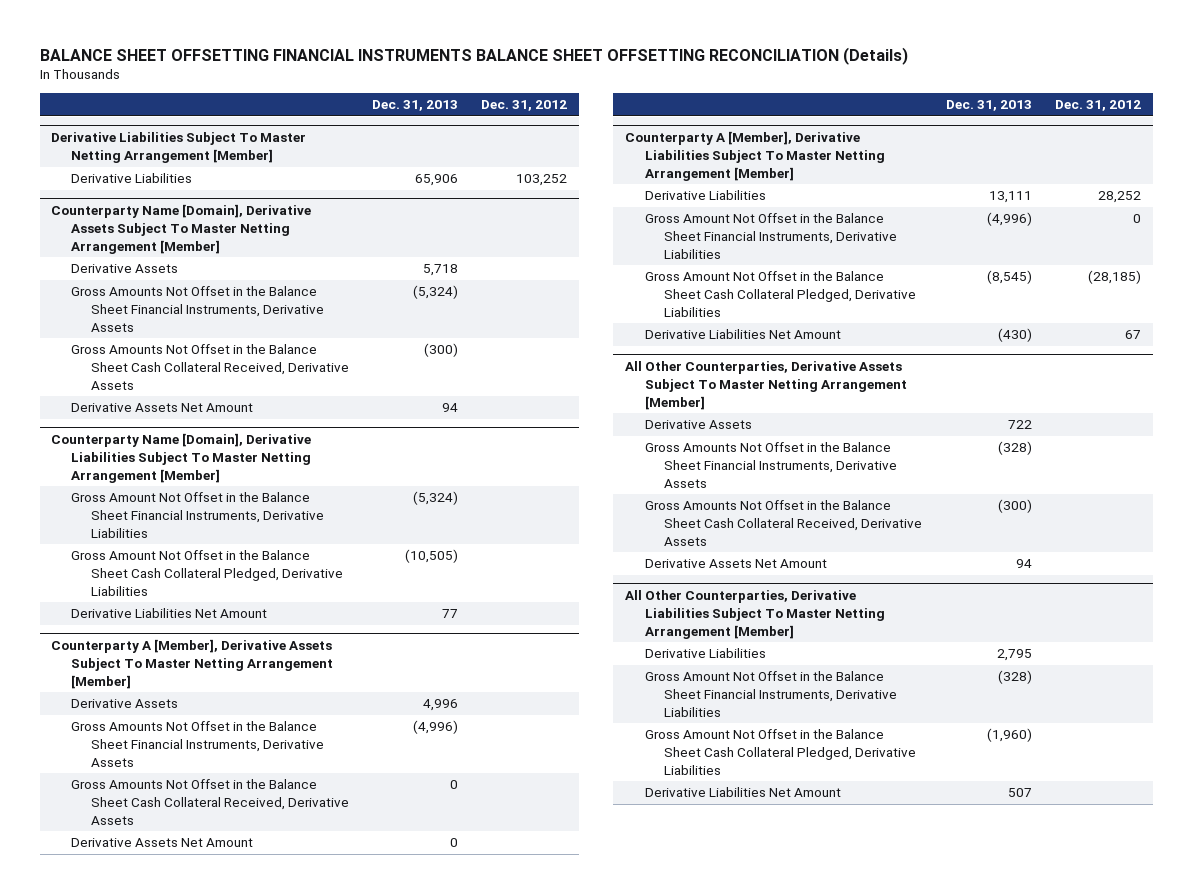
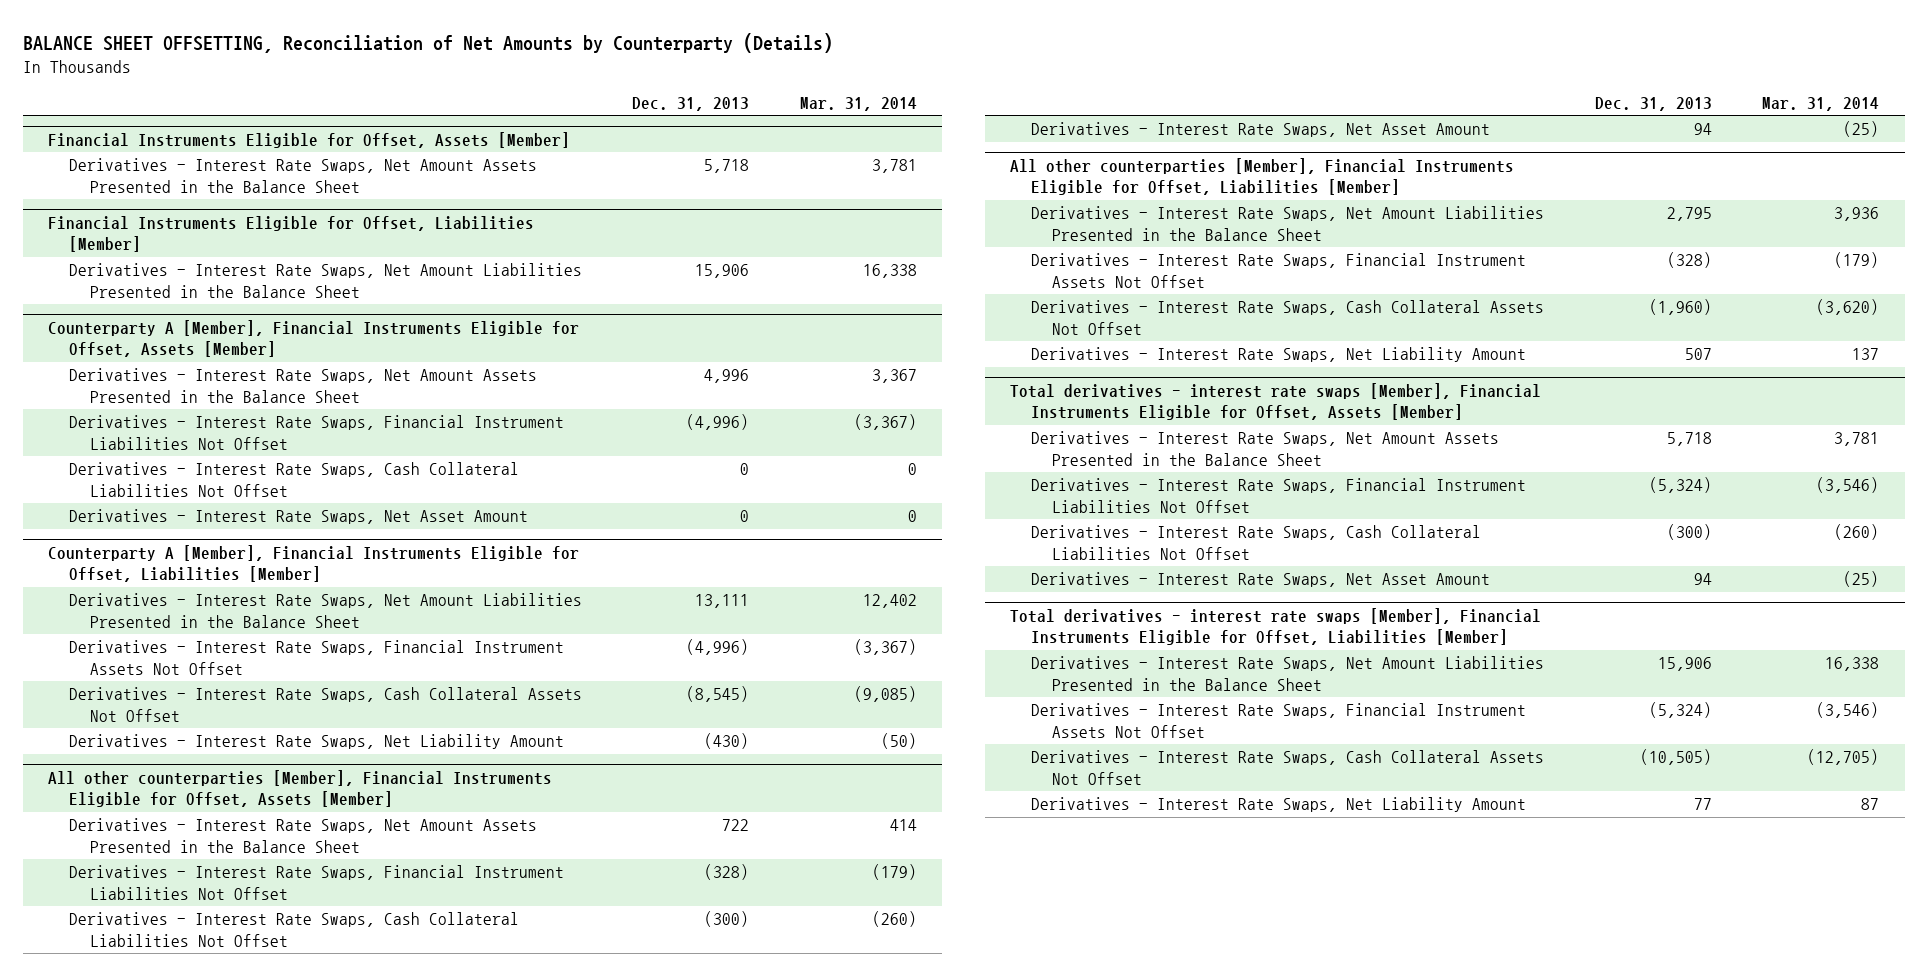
- BALANCE SHEET OFFSETTING FINANCIAL INSTRUMENTS BALANCE SHEET OFFSETTING RECONCILIATION (Details)
+ BALANCE SHEET OFFSETTING, Reconciliation of Net Amounts by Counterparty (Details)
- | Dec. 31, 2013 | Dec. 31, 2012
+ | Dec. 31, 2013 | Mar. 31, 2014
- Derivative Liabilities Subject To Master Netting Arrangement [Member]
- Derivative Liabilities | 65,906 | 103,252
- Counterparty Name [Domain], Derivative Assets Subject To Master Netting Arrangement [Member]
- Derivative Assets | 5,718 |
- Gross Amounts Not Offset in the Balance Sheet Financial Instruments, Derivative Assets | (5,324) |
- Gross Amounts Not Offset in the Balance Sheet Cash Collateral Received, Derivative Assets | (300) |
- Derivative Assets Net Amount | 94 |
- Counterparty Name [Domain], Derivative Liabilities Subject To Master Netting Arrangement [Member]
- Gross Amount Not Offset in the Balance Sheet Financial Instruments, Derivative Liabilities | (5,324) |
- Gross Amount Not Offset in the Balance Sheet Cash Collateral Pledged, Derivative Liabilities | (10,505) |
- Derivative Liabilities Net Amount | 77 |
- Counterparty A [Member], Derivative Assets Subject To Master Netting Arrangement [Member]
- Derivative Assets | 4,996 |
- Gross Amounts Not Offset in the Balance Sheet Financial Instruments, Derivative Assets | (4,996) |
- Gross Amounts Not Offset in the Balance Sheet Cash Collateral Received, Derivative Assets | 0 |
- Derivative Assets Net Amount | 0 |
- Counterparty A [Member], Derivative Liabilities Subject To Master Netting Arrangement [Member]
- Derivative Liabilities | 13,111 | 28,252
- Gross Amount Not Offset in the Balance Sheet Financial Instruments, Derivative Liabilities | (4,996) | 0
- Gross Amount Not Offset in the Balance Sheet Cash Collateral Pledged, Derivative Liabilities | (8,545) | (28,185)
- Derivative Liabilities Net Amount | (430) | 67
- All Other Counterparties, Derivative Assets Subject To Master Netting Arrangement [Member]
- Derivative Assets | 722 |
- Gross Amounts Not Offset in the Balance Sheet Financial Instruments, Derivative Assets | (328) |
- Gross Amounts Not Offset in the Balance Sheet Cash Collateral Received, Derivative Assets | (300) |
- Derivative Assets Net Amount | 94 |
- All Other Counterparties, Derivative Liabilities Subject To Master Netting Arrangement [Member]
- Derivative Liabilities | 2,795 |
- Gross Amount Not Offset in the Balance Sheet Financial Instruments, Derivative Liabilities | (328) |
- Gross Amount Not Offset in the Balance Sheet Cash Collateral Pledged, Derivative Liabilities | (1,960) |
- Derivative Liabilities Net Amount | 507 |
+ Financial Instruments Eligible for Offset, Assets [Member]
+ Derivatives - Interest Rate Swaps, Net Amount Assets Presented in the Balance Sheet | 5,718 | 3,781
+ Financial Instruments Eligible for Offset, Liabilities [Member]
+ Derivatives - Interest Rate Swaps, Net Amount Liabilities Presented in the Balance Sheet | 15,906 | 16,338
+ Counterparty A [Member], Financial Instruments Eligible for Offset, Assets [Member]
+ Derivatives - Interest Rate Swaps, Net Amount Assets Presented in the Balance Sheet | 4,996 | 3,367
+ Derivatives - Interest Rate Swaps, Financial Instrument Liabilities Not Offset | (4,996) | (3,367)
+ Derivatives - Interest Rate Swaps, Cash Collateral Liabilities Not Offset | 0 | 0
+ Derivatives - Interest Rate Swaps, Net Asset Amount | 0 | 0
+ Counterparty A [Member], Financial Instruments Eligible for Offset, Liabilities [Member]
+ Derivatives - Interest Rate Swaps, Net Amount Liabilities Presented in the Balance Sheet | 13,111 | 12,402
+ Derivatives - Interest Rate Swaps, Financial Instrument Assets Not Offset | (4,996) | (3,367)
+ Derivatives - Interest Rate Swaps, Cash Collateral Assets Not Offset | (8,545) | (9,085)
+ Derivatives - Interest Rate Swaps, Net Liability Amount | (430) | (50)
+ All other counterparties [Member], Financial Instruments Eligible for Offset, Assets [Member]
+ Derivatives - Interest Rate Swaps, Net Amount Assets Presented in the Balance Sheet | 722 | 414
+ Derivatives - Interest Rate Swaps, Financial Instrument Liabilities Not Offset | (328) | (179)
+ Derivatives - Interest Rate Swaps, Cash Collateral Liabilities Not Offset | (300) | (260)
+ Derivatives - Interest Rate Swaps, Net Asset Amount | 94 | (25)
+ All other counterparties [Member], Financial Instruments Eligible for Offset, Liabilities [Member]
+ Derivatives - Interest Rate Swaps, Net Amount Liabilities Presented in the Balance Sheet | 2,795 | 3,936
+ Derivatives - Interest Rate Swaps, Financial Instrument Assets Not Offset | (328) | (179)
+ Derivatives - Interest Rate Swaps, Cash Collateral Assets Not Offset | (1,960) | (3,620)
+ Derivatives - Interest Rate Swaps, Net Liability Amount | 507 | 137
+ Total derivatives - interest rate swaps [Member], Financial Instruments Eligible for Offset, Assets [Member]
+ Derivatives - Interest Rate Swaps, Net Amount Assets Presented in the Balance Sheet | 5,718 | 3,781
+ Derivatives - Interest Rate Swaps, Financial Instrument Liabilities Not Offset | (5,324) | (3,546)
+ Derivatives - Interest Rate Swaps, Cash Collateral Liabilities Not Offset | (300) | (260)
+ Derivatives - Interest Rate Swaps, Net Asset Amount | 94 | (25)
+ Total derivatives - interest rate swaps [Member], Financial Instruments Eligible for Offset, Liabilities [Member]
+ Derivatives - Interest Rate Swaps, Net Amount Liabilities Presented in the Balance Sheet | 15,906 | 16,338
+ Derivatives - Interest Rate Swaps, Financial Instrument Assets Not Offset | (5,324) | (3,546)
+ Derivatives - Interest Rate Swaps, Cash Collateral Assets Not Offset | (10,505) | (12,705)
+ Derivatives - Interest Rate Swaps, Net Liability Amount | 77 | 87

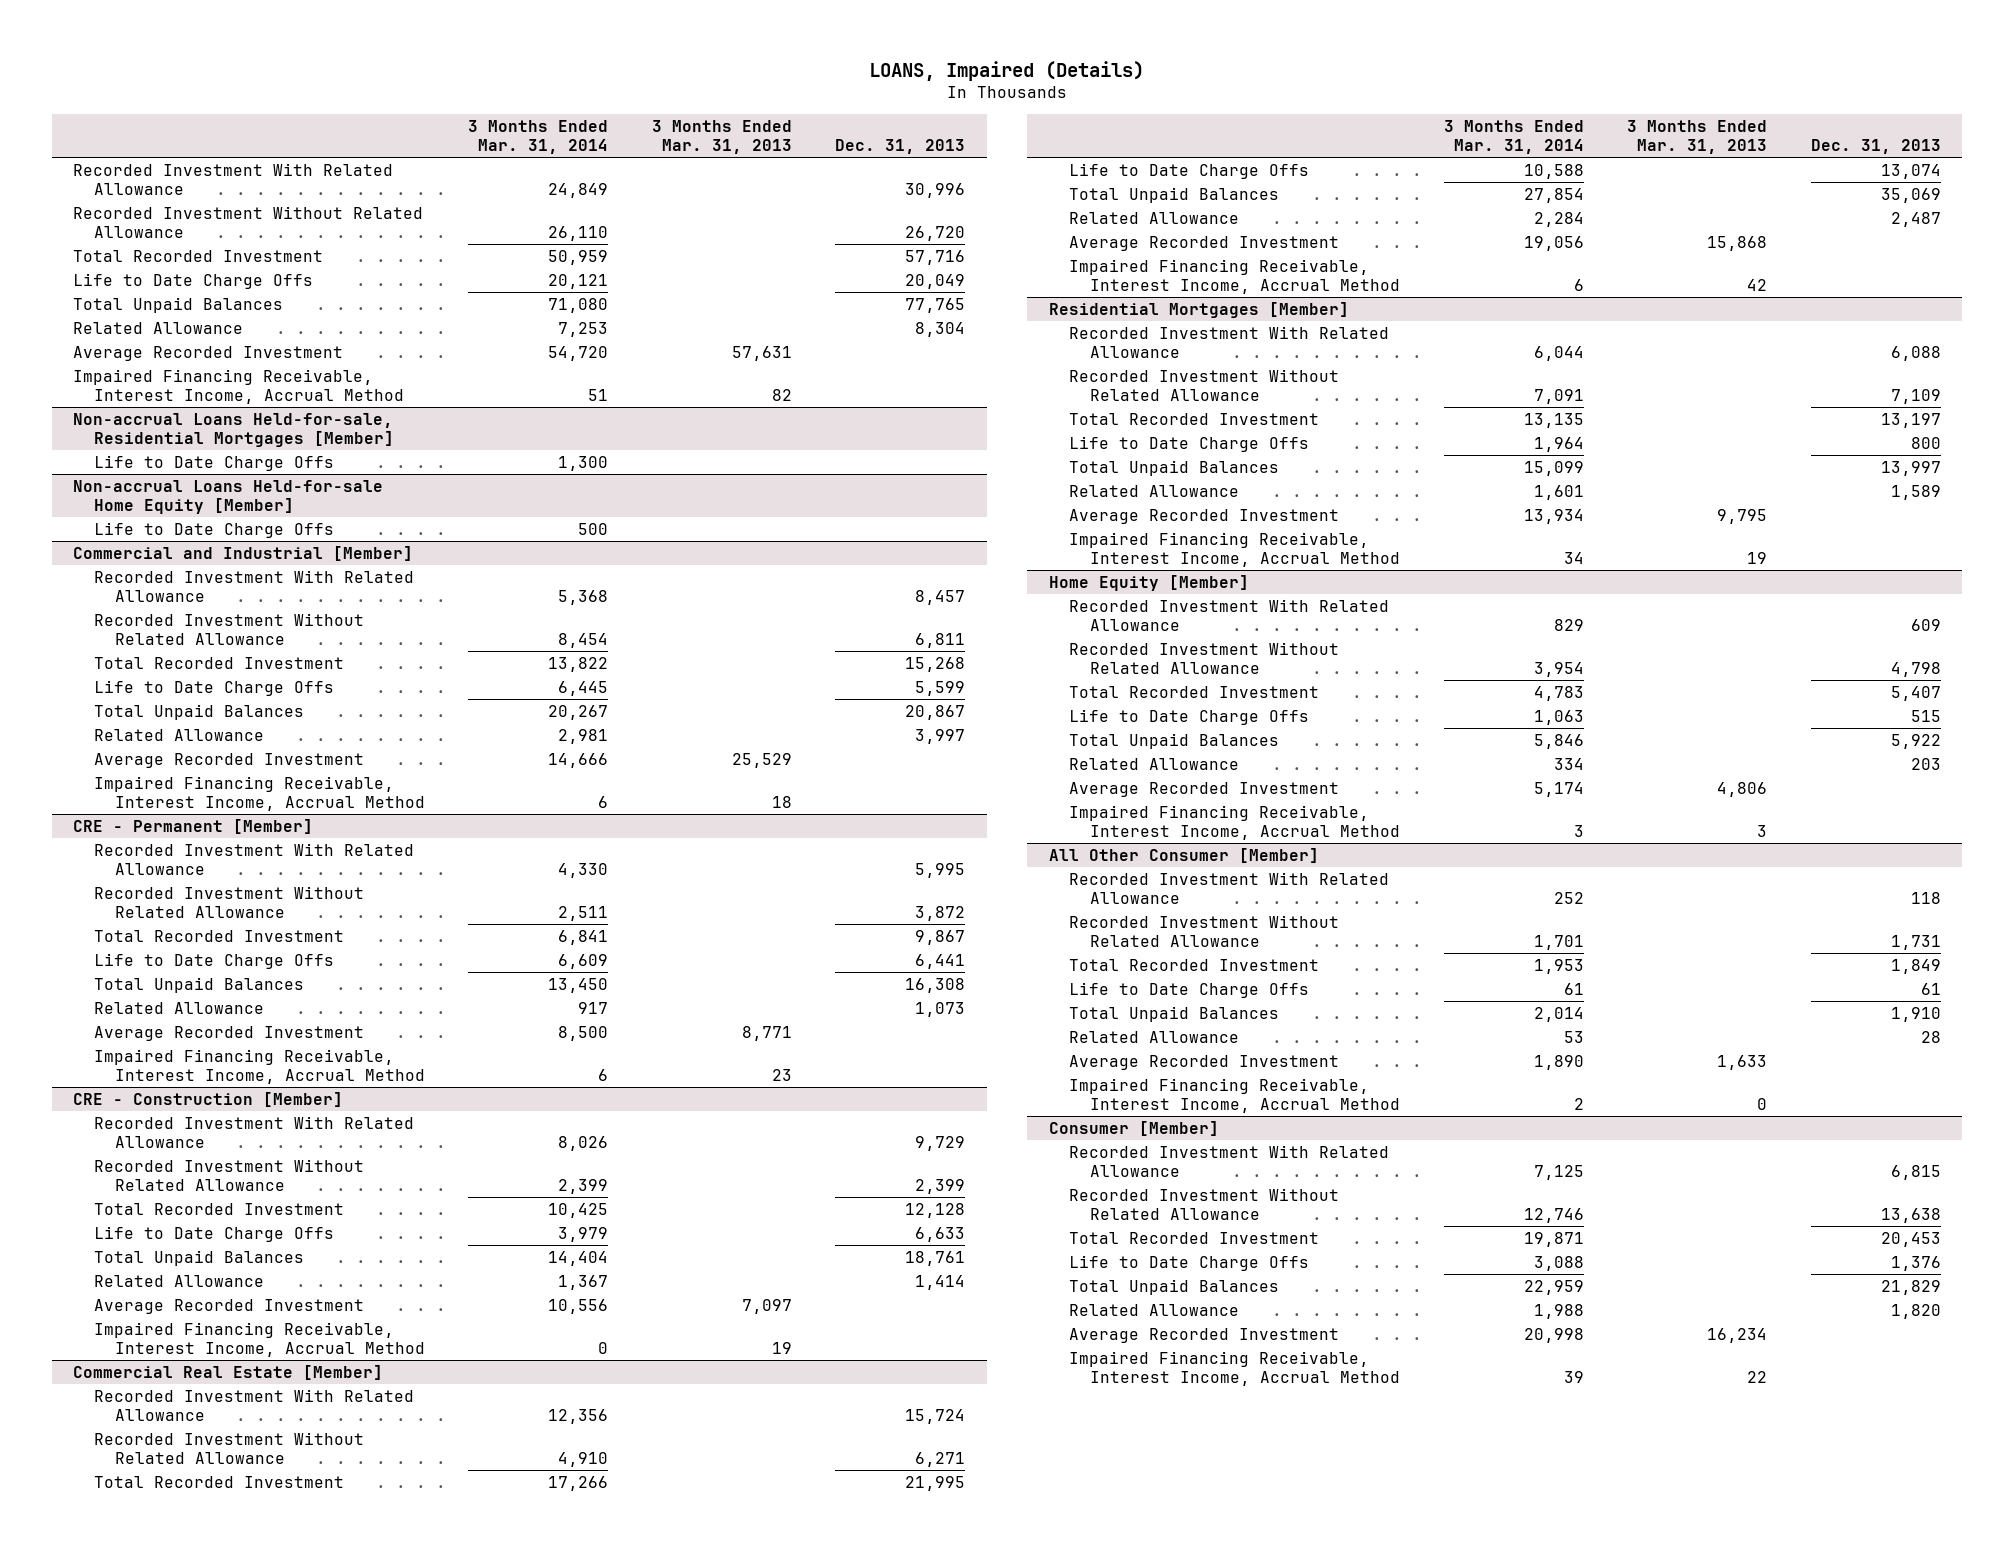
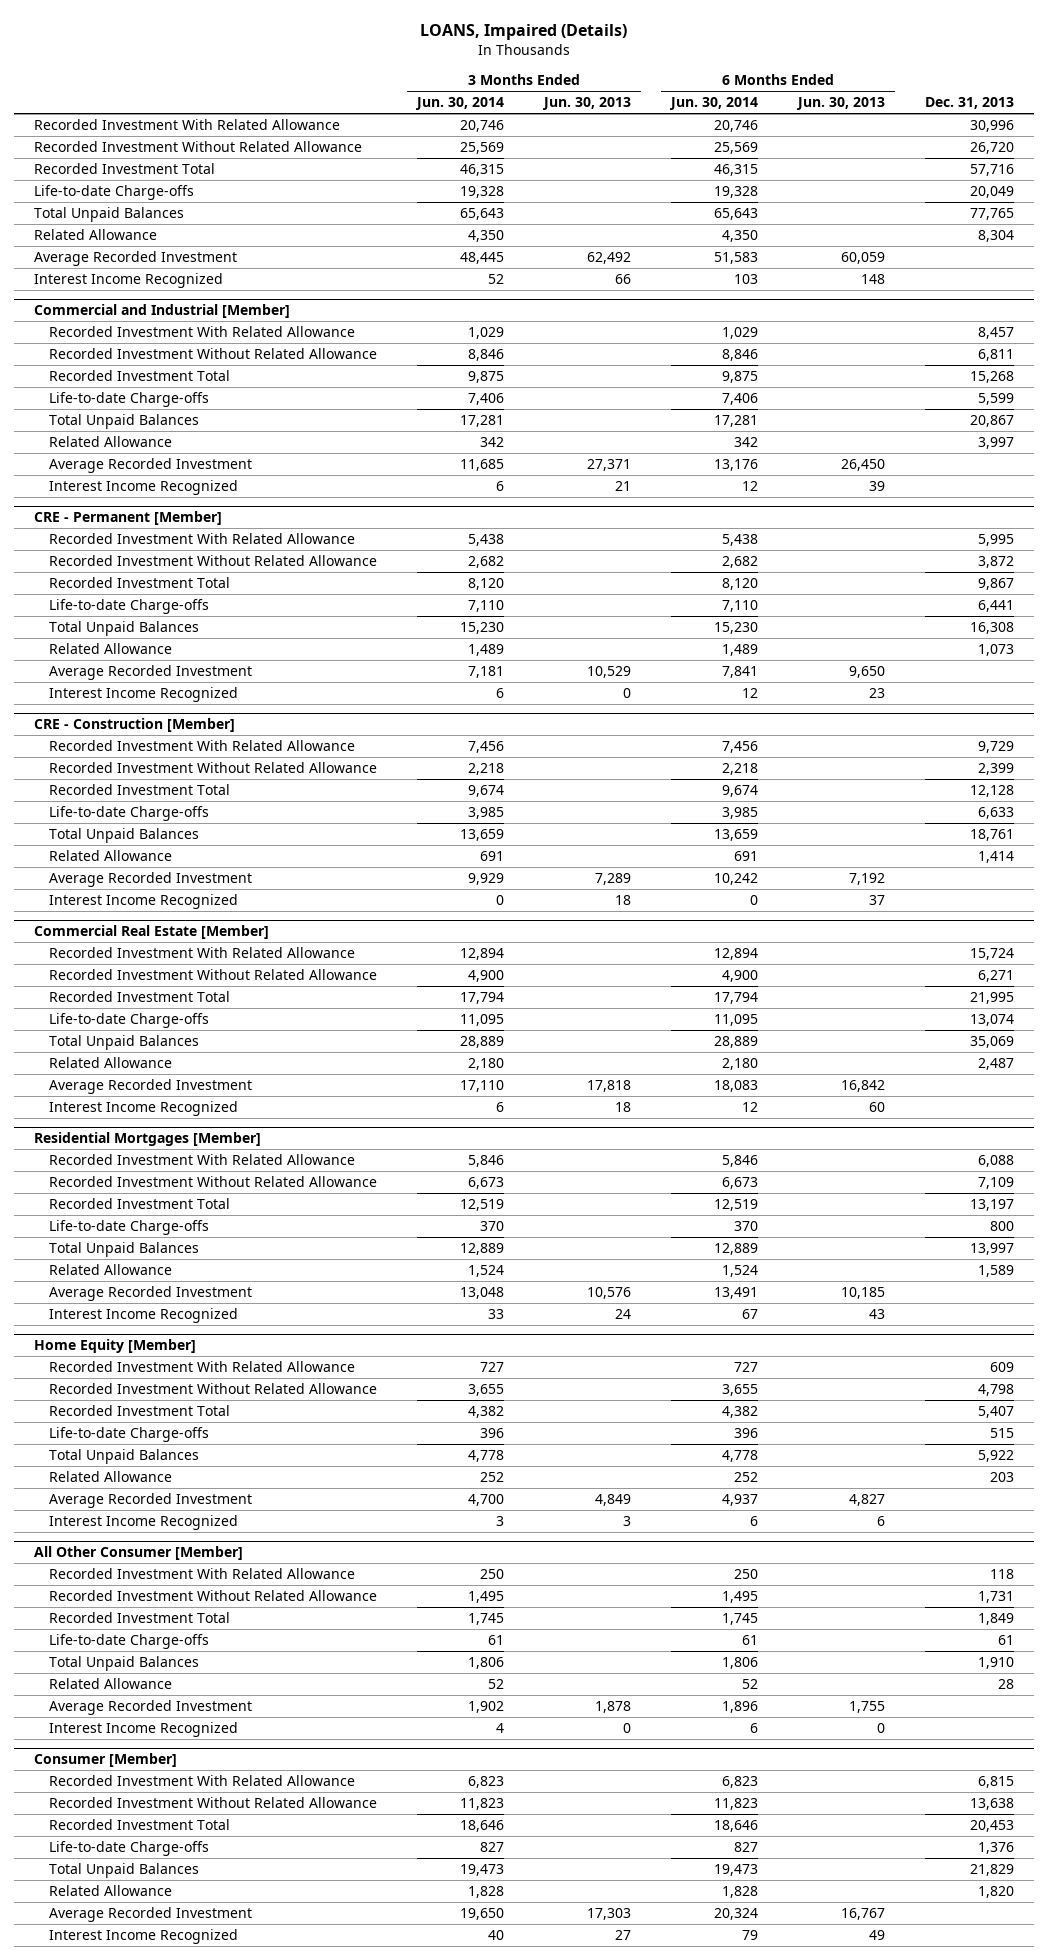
- | 3 Months Ended Mar. 31, 2014 | 3 Months Ended Mar. 31, 2013 | Dec. 31, 2013
+ | 3 Months Ended Jun. 30, 2014 | 3 Months Ended Jun. 30, 2013 | 6 Months Ended Jun. 30, 2014 | 6 Months Ended Jun. 30, 2013 | Dec. 31, 2013
- Total Recorded Investment | 50,959 | | 57,716
- Life to Date Charge Offs | 20,121 | | 20,049
+ Recorded Investment Total | 46,315 | | 46,315 | | 57,716
+ Life-to-date Charge-offs | 19,328 | | 19,328 | | 20,049
- Impaired Financing Receivable, Interest Income, Accrual Method | 51 | 82 |
- Non-accrual Loans Held-for-sale, Residential Mortgages [Member]
- Life to Date Charge Offs | 1,300 | |
- Non-accrual Loans Held-for-sale Home Equity [Member]
- Life to Date Charge Offs | 500 | |
+ Interest Income Recognized | 52 | 66 | 103 | 148 |
@ Commercial and Industrial [Member]
- Total Recorded Investment | 13,822 | | 15,268
- Life to Date Charge Offs | 6,445 | | 5,599
+ Recorded Investment Total | 9,875 | | 9,875 | | 15,268
+ Life-to-date Charge-offs | 7,406 | | 7,406 | | 5,599
- Impaired Financing Receivable, Interest Income, Accrual Method | 6 | 18 |
+ Interest Income Recognized | 6 | 21 | 12 | 39 |
@ CRE - Permanent [Member]
- Total Recorded Investment | 6,841 | | 9,867
- Life to Date Charge Offs | 6,609 | | 6,441
+ Recorded Investment Total | 8,120 | | 8,120 | | 9,867
+ Life-to-date Charge-offs | 7,110 | | 7,110 | | 6,441
- Impaired Financing Receivable, Interest Income, Accrual Method | 6 | 23 |
+ Interest Income Recognized | 6 | 0 | 12 | 23 |
@ CRE - Construction [Member]
- Total Recorded Investment | 10,425 | | 12,128
- Life to Date Charge Offs | 3,979 | | 6,633
+ Recorded Investment Total | 9,674 | | 9,674 | | 12,128
+ Life-to-date Charge-offs | 3,985 | | 3,985 | | 6,633
- Impaired Financing Receivable, Interest Income, Accrual Method | 0 | 19 |
+ Interest Income Recognized | 0 | 18 | 0 | 37 |
@ Commercial Real Estate [Member]
- Total Recorded Investment | 17,266 | | 21,995
- Life to Date Charge Offs | 10,588 | | 13,074
+ Recorded Investment Total | 17,794 | | 17,794 | | 21,995
+ Life-to-date Charge-offs | 11,095 | | 11,095 | | 13,074
- Impaired Financing Receivable, Interest Income, Accrual Method | 6 | 42 |
+ Interest Income Recognized | 6 | 18 | 12 | 60 |
@ Residential Mortgages [Member]
- Total Recorded Investment | 13,135 | | 13,197
- Life to Date Charge Offs | 1,964 | | 800
+ Recorded Investment Total | 12,519 | | 12,519 | | 13,197
+ Life-to-date Charge-offs | 370 | | 370 | | 800
- Impaired Financing Receivable, Interest Income, Accrual Method | 34 | 19 |
+ Interest Income Recognized | 33 | 24 | 67 | 43 |
@ Home Equity [Member]
- Total Recorded Investment | 4,783 | | 5,407
- Life to Date Charge Offs | 1,063 | | 515
+ Recorded Investment Total | 4,382 | | 4,382 | | 5,407
+ Life-to-date Charge-offs | 396 | | 396 | | 515
- Impaired Financing Receivable, Interest Income, Accrual Method | 3 | 3 |
+ Interest Income Recognized | 3 | 3 | 6 | 6 |
@ All Other Consumer [Member]
- Total Recorded Investment | 1,953 | | 1,849
- Life to Date Charge Offs | 61 | | 61
+ Recorded Investment Total | 1,745 | | 1,745 | | 1,849
+ Life-to-date Charge-offs | 61 | | 61 | | 61
- Impaired Financing Receivable, Interest Income, Accrual Method | 2 | 0 |
+ Interest Income Recognized | 4 | 0 | 6 | 0 |
@ Consumer [Member]
- Total Recorded Investment | 19,871 | | 20,453
- Life to Date Charge Offs | 3,088 | | 1,376
+ Recorded Investment Total | 18,646 | | 18,646 | | 20,453
+ Life-to-date Charge-offs | 827 | | 827 | | 1,376
- Impaired Financing Receivable, Interest Income, Accrual Method | 39 | 22 |
+ Interest Income Recognized | 40 | 27 | 79 | 49 |

